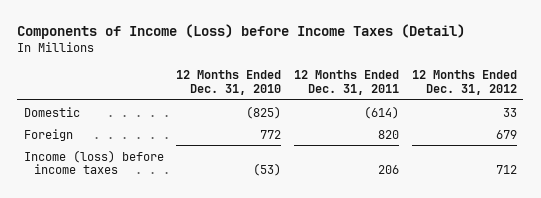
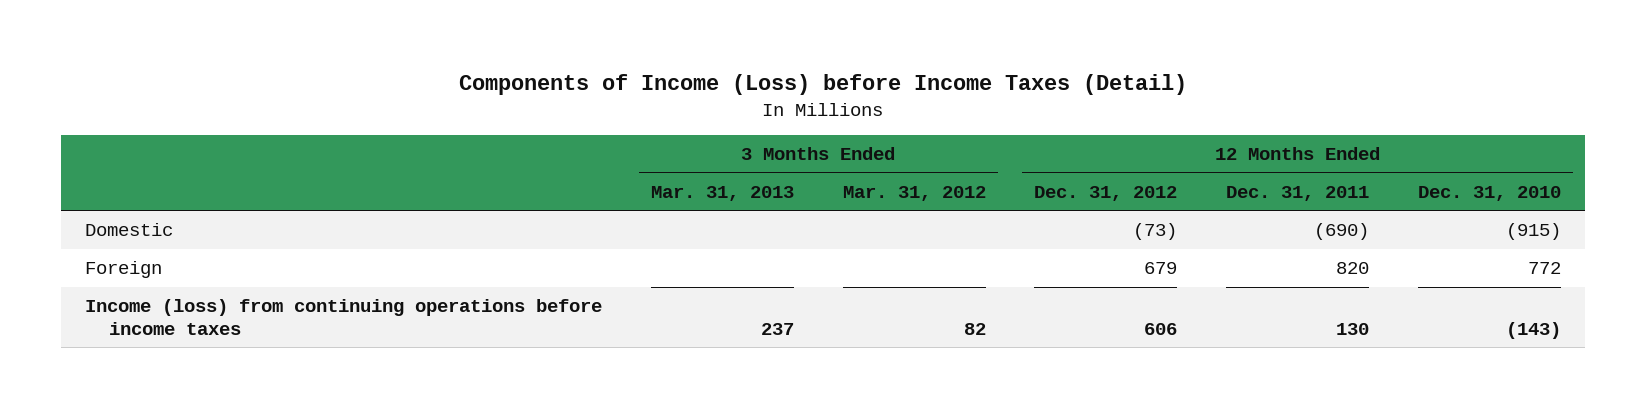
- | 12 Months Ended Dec. 31, 2010 | 12 Months Ended Dec. 31, 2011 | 12 Months Ended Dec. 31, 2012
+ | 3 Months Ended Mar. 31, 2013 | 3 Months Ended Mar. 31, 2012 | 12 Months Ended Dec. 31, 2012 | 12 Months Ended Dec. 31, 2011 | 12 Months Ended Dec. 31, 2010
- Domestic | (825) | (614) | 33
+ Domestic | | | (73) | (690) | (915)
- Income (loss) before income taxes | (53) | 206 | 712
+ Income (loss) from continuing operations before income taxes | 237 | 82 | 606 | 130 | (143)

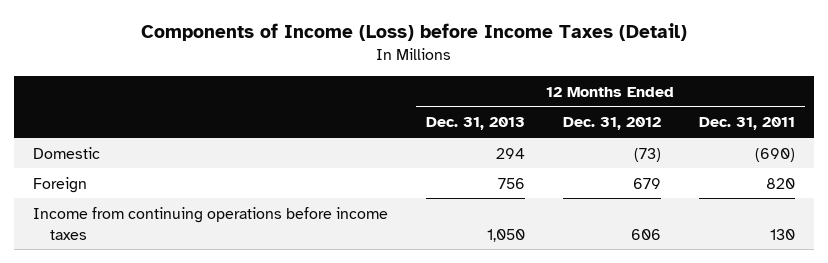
- | 3 Months Ended Mar. 31, 2013 | 3 Months Ended Mar. 31, 2012 | 12 Months Ended Dec. 31, 2012 | 12 Months Ended Dec. 31, 2011 | 12 Months Ended Dec. 31, 2010
+ | 12 Months Ended Dec. 31, 2013 | 12 Months Ended Dec. 31, 2012 | 12 Months Ended Dec. 31, 2011
- Income (loss) from continuing operations before income taxes | 237 | 82 | 606 | 130 | (143)
+ Income from continuing operations before income taxes | 1,050 | 606 | 130

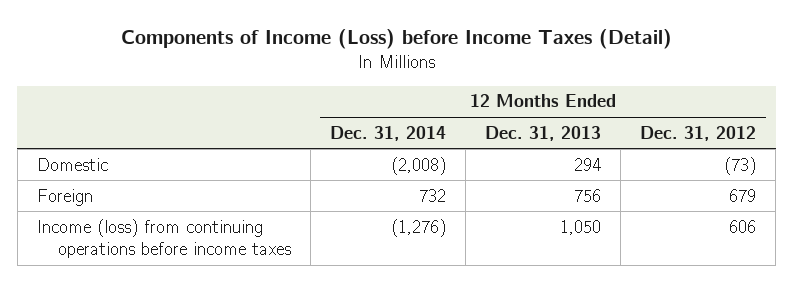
- | 12 Months Ended Dec. 31, 2013 | 12 Months Ended Dec. 31, 2012 | 12 Months Ended Dec. 31, 2011
+ | 12 Months Ended Dec. 31, 2014 | 12 Months Ended Dec. 31, 2013 | 12 Months Ended Dec. 31, 2012
- Income from continuing operations before income taxes | 1,050 | 606 | 130
+ Income (loss) from continuing operations before income taxes | (1,276) | 1,050 | 606

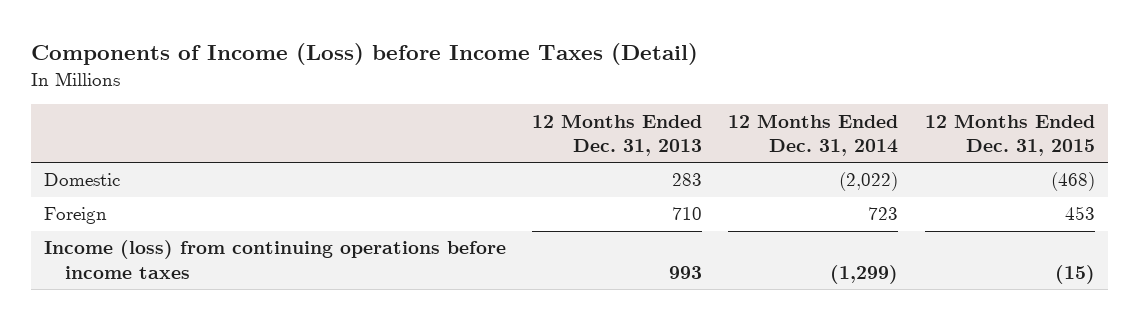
- | 12 Months Ended Dec. 31, 2014 | 12 Months Ended Dec. 31, 2013 | 12 Months Ended Dec. 31, 2012
+ | 12 Months Ended Dec. 31, 2013 | 12 Months Ended Dec. 31, 2014 | 12 Months Ended Dec. 31, 2015
- Domestic | (2,008) | 294 | (73)
- Foreign | 732 | 756 | 679
- Income (loss) from continuing operations before income taxes | (1,276) | 1,050 | 606
+ Domestic | 283 | (2,022) | (468)
+ Foreign | 710 | 723 | 453
+ Income (loss) from continuing operations before income taxes | 993 | (1,299) | (15)

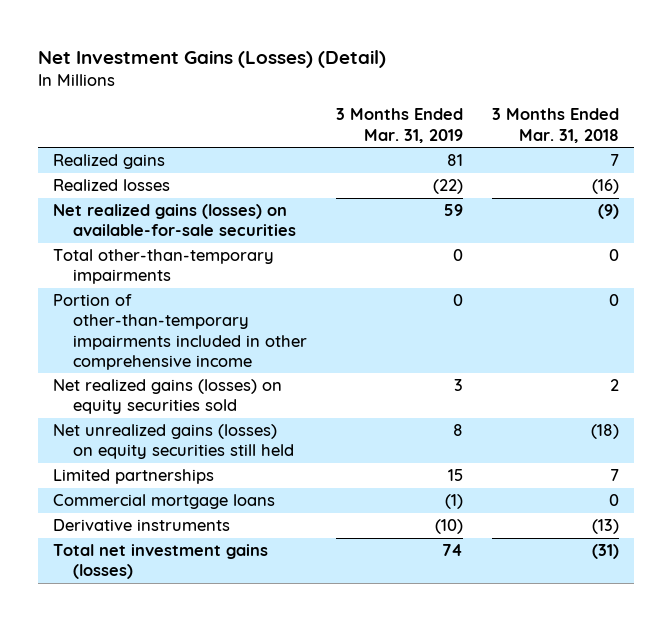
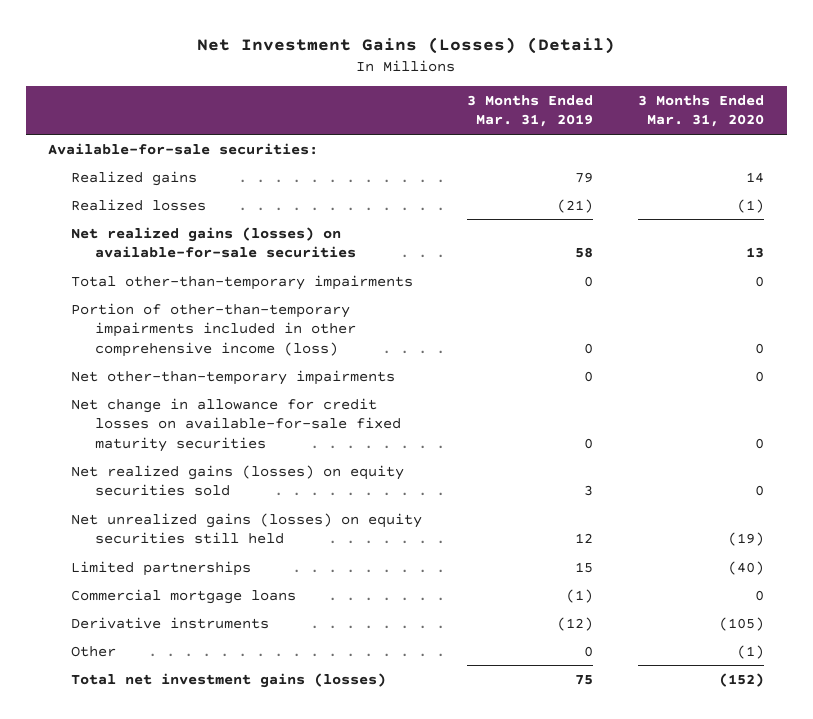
- | 3 Months Ended Mar. 31, 2019 | 3 Months Ended Mar. 31, 2018
+ | 3 Months Ended Mar. 31, 2019 | 3 Months Ended Mar. 31, 2020
- Realized gains | 81 | 7
- Realized losses | (22) | (16)
- Net realized gains (losses) on available-for-sale securities | 59 | (9)
+ Available-for-sale securities:
+ Realized gains | 79 | 14
+ Realized losses | (21) | (1)
+ Net realized gains (losses) on available-for-sale securities | 58 | 13
- Portion of other-than-temporary impairments included in other comprehensive income | 0 | 0
+ Portion of other-than-temporary impairments included in other comprehensive income (loss) | 0 | 0
+ Net other-than-temporary impairments | 0 | 0
+ Net change in allowance for credit losses on available-for-sale fixed maturity securities | 0 | 0
- Net unrealized gains (losses) on equity securities still held | 8 | (18)
+ Net unrealized gains (losses) on equity securities still held | 12 | (19)
- Derivative instruments | (10) | (13)
- Total net investment gains (losses) | 74 | (31)
+ Derivative instruments | (12) | (105)
+ Other | 0 | (1)
+ Total net investment gains (losses) | 75 | (152)

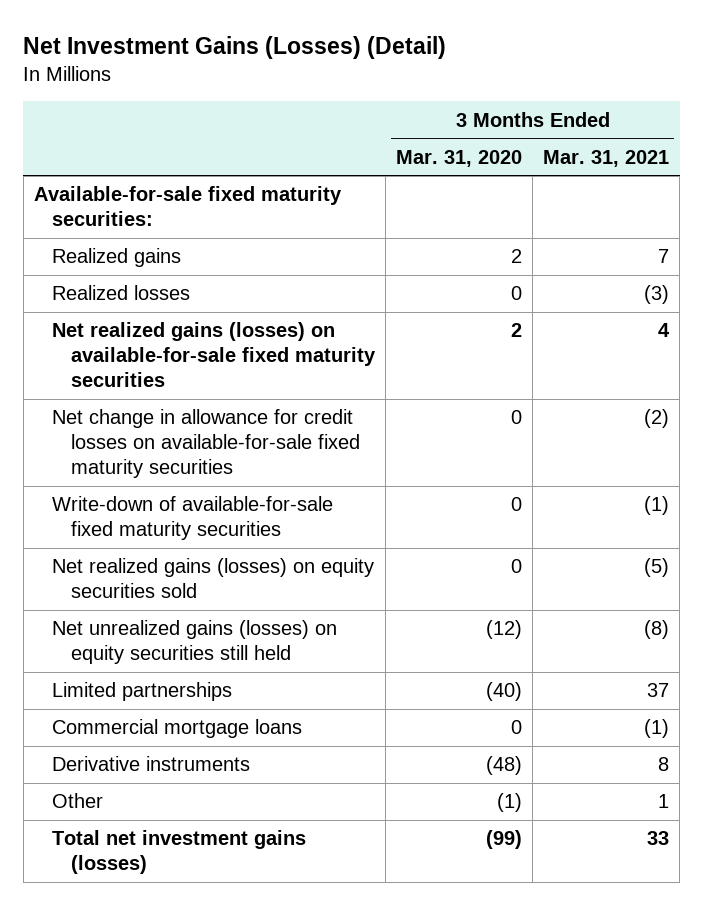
- | 3 Months Ended Mar. 31, 2019 | 3 Months Ended Mar. 31, 2020
+ | 3 Months Ended Mar. 31, 2020 | 3 Months Ended Mar. 31, 2021
- Available-for-sale securities:
- Realized gains | 79 | 14
- Realized losses | (21) | (1)
- Net realized gains (losses) on available-for-sale securities | 58 | 13
- Total other-than-temporary impairments | 0 | 0
- Portion of other-than-temporary impairments included in other comprehensive income (loss) | 0 | 0
- Net other-than-temporary impairments | 0 | 0
+ Available-for-sale fixed maturity securities:
+ Realized gains | 2 | 7
+ Realized losses | 0 | (3)
+ Net realized gains (losses) on available-for-sale fixed maturity securities | 2 | 4
+ Write-down of available-for-sale fixed maturity securities | 0 | (1)
- Net unrealized gains (losses) on equity securities still held | 12 | (19)
+ Net unrealized gains (losses) on equity securities still held | (12) | (8)
- Derivative instruments | (12) | (105)
+ Derivative instruments | (48) | 8
- Total net investment gains (losses) | 75 | (152)
+ Total net investment gains (losses) | (99) | 33

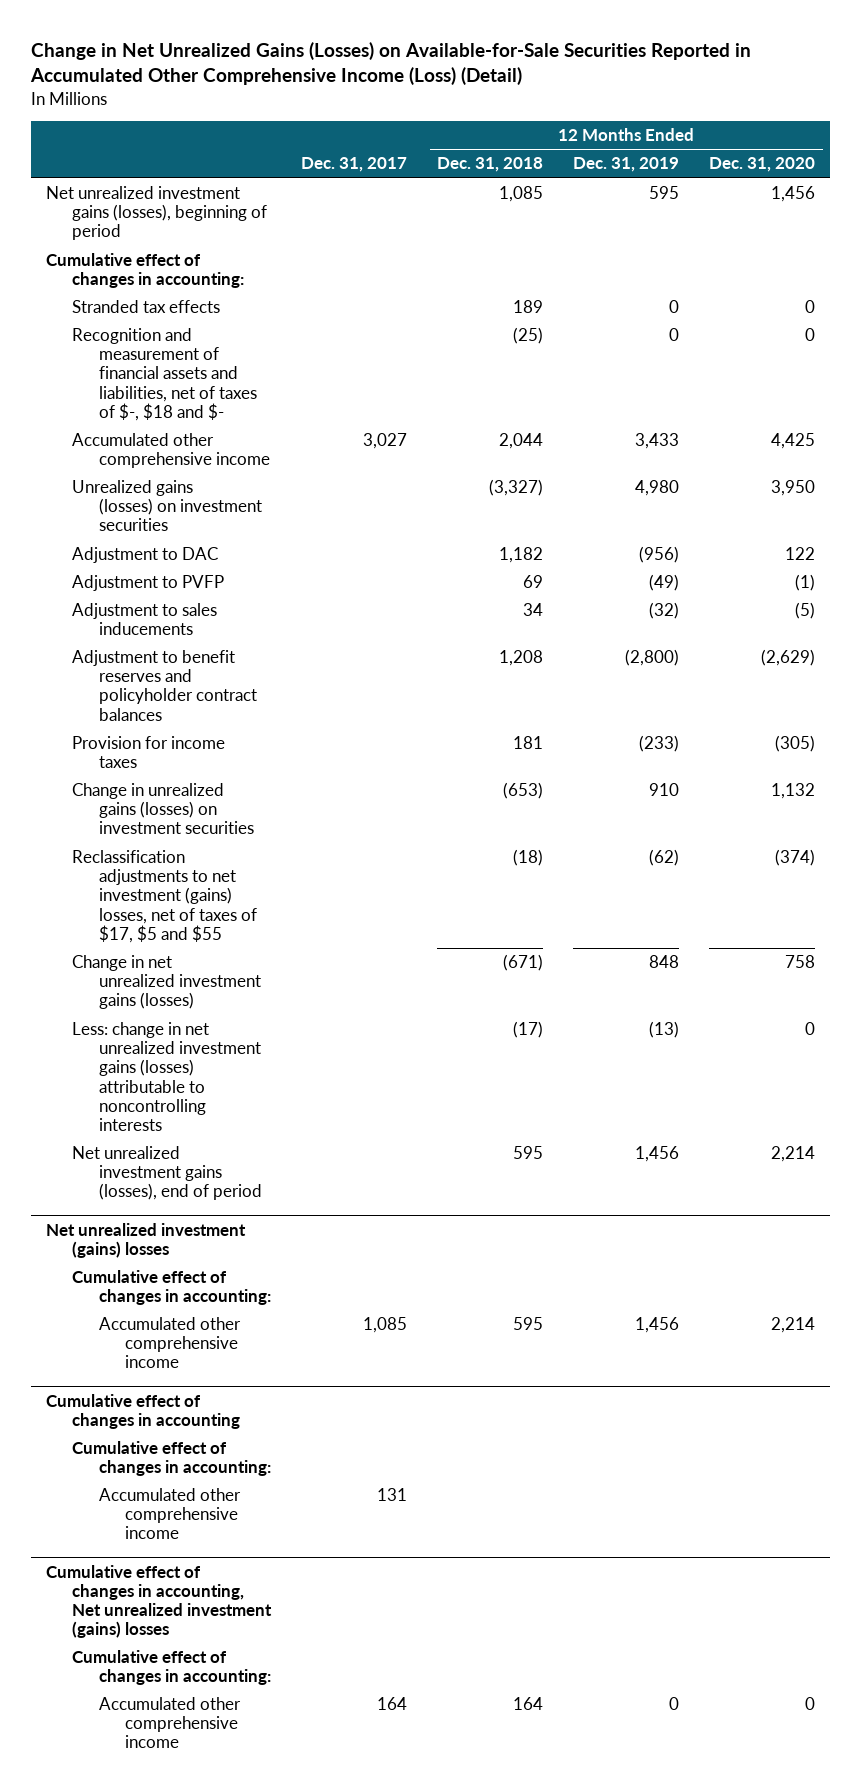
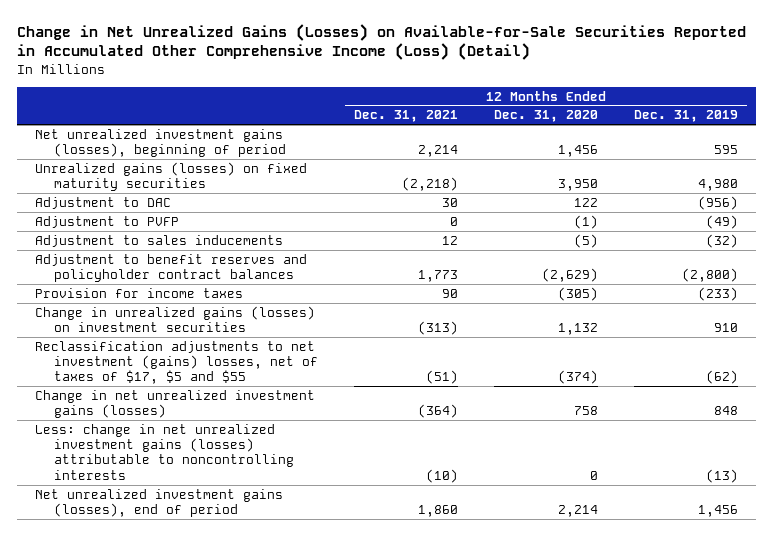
- | Dec. 31, 2017 | 12 Months Ended Dec. 31, 2018 | 12 Months Ended Dec. 31, 2019 | 12 Months Ended Dec. 31, 2020
+ | 12 Months Ended Dec. 31, 2021 | 12 Months Ended Dec. 31, 2020 | 12 Months Ended Dec. 31, 2019
- Cumulative effect of changes in accounting:
- Stranded tax effects | | 189 | 0 | 0
- Recognition and measurement of financial assets and liabilities, net of taxes of $-, $18 and $- | | (25) | 0 | 0
- Accumulated other comprehensive income | 3,027 | 2,044 | 3,433 | 4,425
- Unrealized gains (losses) on investment securities | | (3,327) | 4,980 | 3,950
+ Unrealized gains (losses) on fixed maturity securities | (2,218) | 3,950 | 4,980
- Net unrealized investment (gains) losses
- Cumulative effect of changes in accounting:
- Accumulated other comprehensive income | 1,085 | 595 | 1,456 | 2,214
- Cumulative effect of changes in accounting
- Cumulative effect of changes in accounting:
- Accumulated other comprehensive income | 131 | | |
- Cumulative effect of changes in accounting, Net unrealized investment (gains) losses
- Cumulative effect of changes in accounting:
- Accumulated other comprehensive income | 164 | 164 | 0 | 0

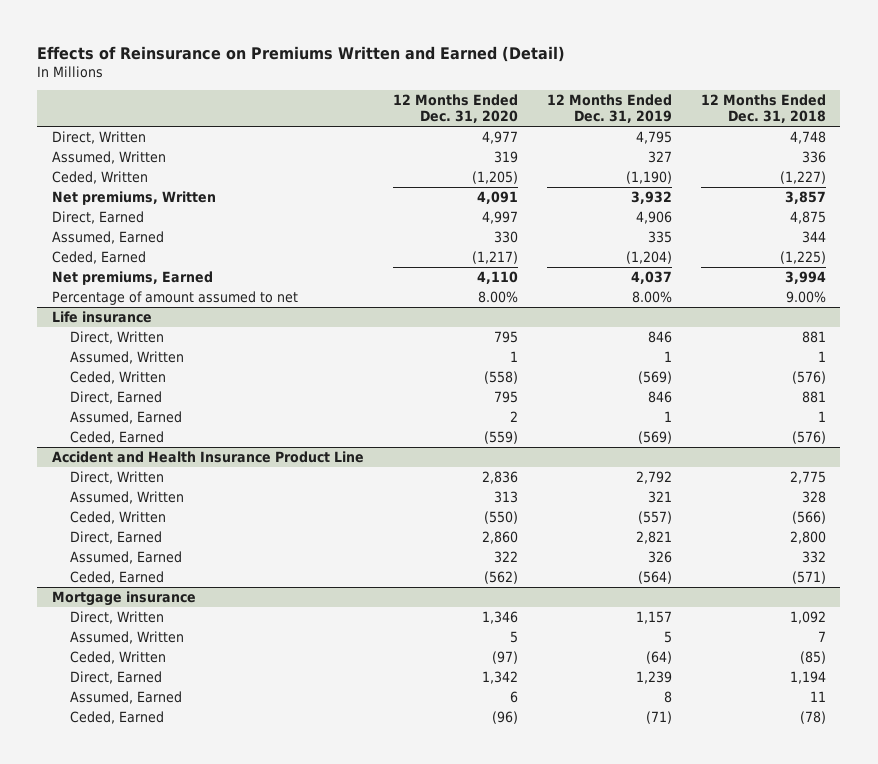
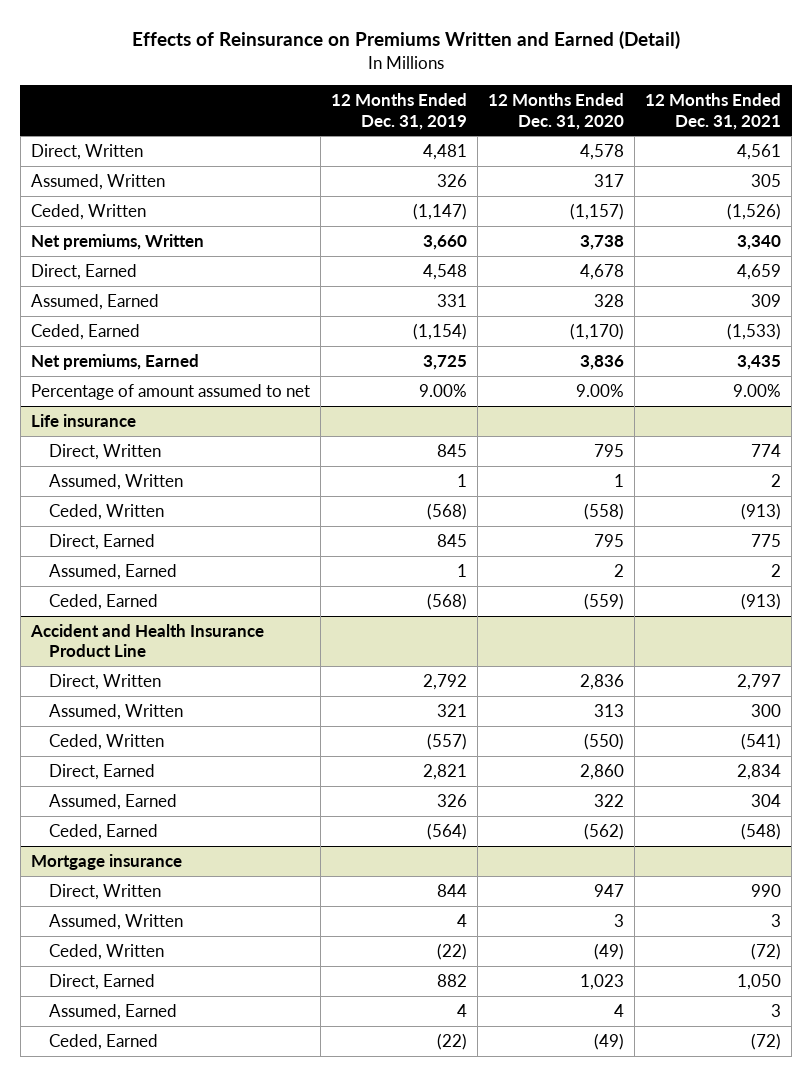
- | 12 Months Ended Dec. 31, 2020 | 12 Months Ended Dec. 31, 2019 | 12 Months Ended Dec. 31, 2018
+ | 12 Months Ended Dec. 31, 2019 | 12 Months Ended Dec. 31, 2020 | 12 Months Ended Dec. 31, 2021
- Direct, Written | 4,977 | 4,795 | 4,748
- Assumed, Written | 319 | 327 | 336
- Ceded, Written | (1,205) | (1,190) | (1,227)
- Net premiums, Written | 4,091 | 3,932 | 3,857
- Direct, Earned | 4,997 | 4,906 | 4,875
- Assumed, Earned | 330 | 335 | 344
- Ceded, Earned | (1,217) | (1,204) | (1,225)
- Net premiums, Earned | 4,110 | 4,037 | 3,994
- Percentage of amount assumed to net | 8.00% | 8.00% | 9.00%
+ Direct, Written | 4,481 | 4,578 | 4,561
+ Assumed, Written | 326 | 317 | 305
+ Ceded, Written | (1,147) | (1,157) | (1,526)
+ Net premiums, Written | 3,660 | 3,738 | 3,340
+ Direct, Earned | 4,548 | 4,678 | 4,659
+ Assumed, Earned | 331 | 328 | 309
+ Ceded, Earned | (1,154) | (1,170) | (1,533)
+ Net premiums, Earned | 3,725 | 3,836 | 3,435
+ Percentage of amount assumed to net | 9.00% | 9.00% | 9.00%
@ Life insurance
- Direct, Written | 795 | 846 | 881
+ Direct, Written | 845 | 795 | 774
- Ceded, Written | (558) | (569) | (576)
- Direct, Earned | 795 | 846 | 881
+ Ceded, Written | (568) | (558) | (913)
+ Direct, Earned | 845 | 795 | 775
- Ceded, Earned | (559) | (569) | (576)
+ Ceded, Earned | (568) | (559) | (913)
@ Mortgage insurance
- Direct, Written | 1,346 | 1,157 | 1,092
- Assumed, Written | 5 | 5 | 7
- Ceded, Written | (97) | (64) | (85)
- Direct, Earned | 1,342 | 1,239 | 1,194
- Assumed, Earned | 6 | 8 | 11
- Ceded, Earned | (96) | (71) | (78)
+ Direct, Written | 844 | 947 | 990
+ Assumed, Written | 4 | 3 | 3
+ Ceded, Written | (22) | (49) | (72)
+ Direct, Earned | 882 | 1,023 | 1,050
+ Assumed, Earned | 4 | 4 | 3
+ Ceded, Earned | (22) | (49) | (72)

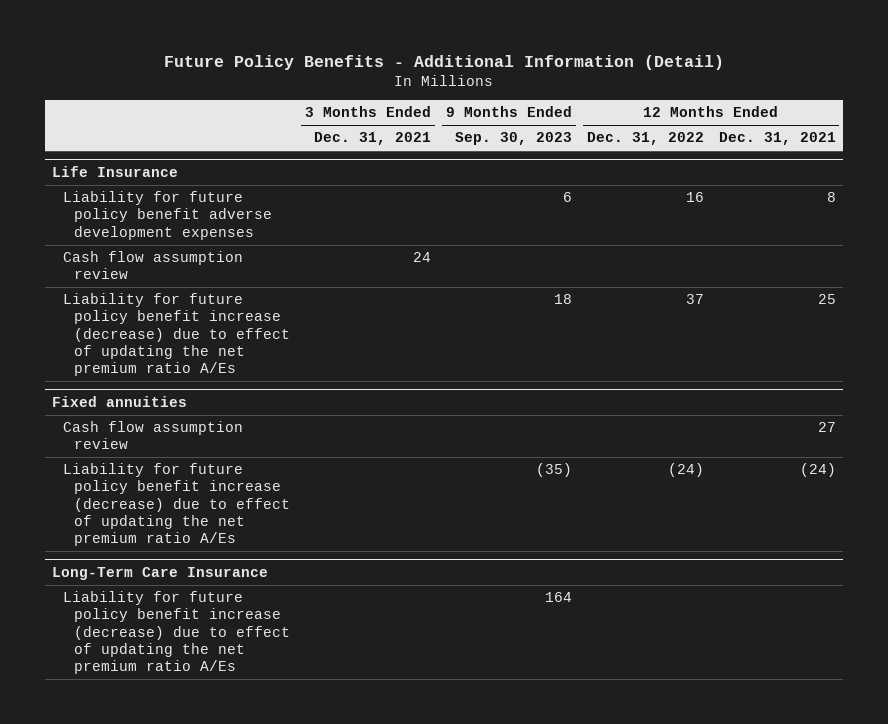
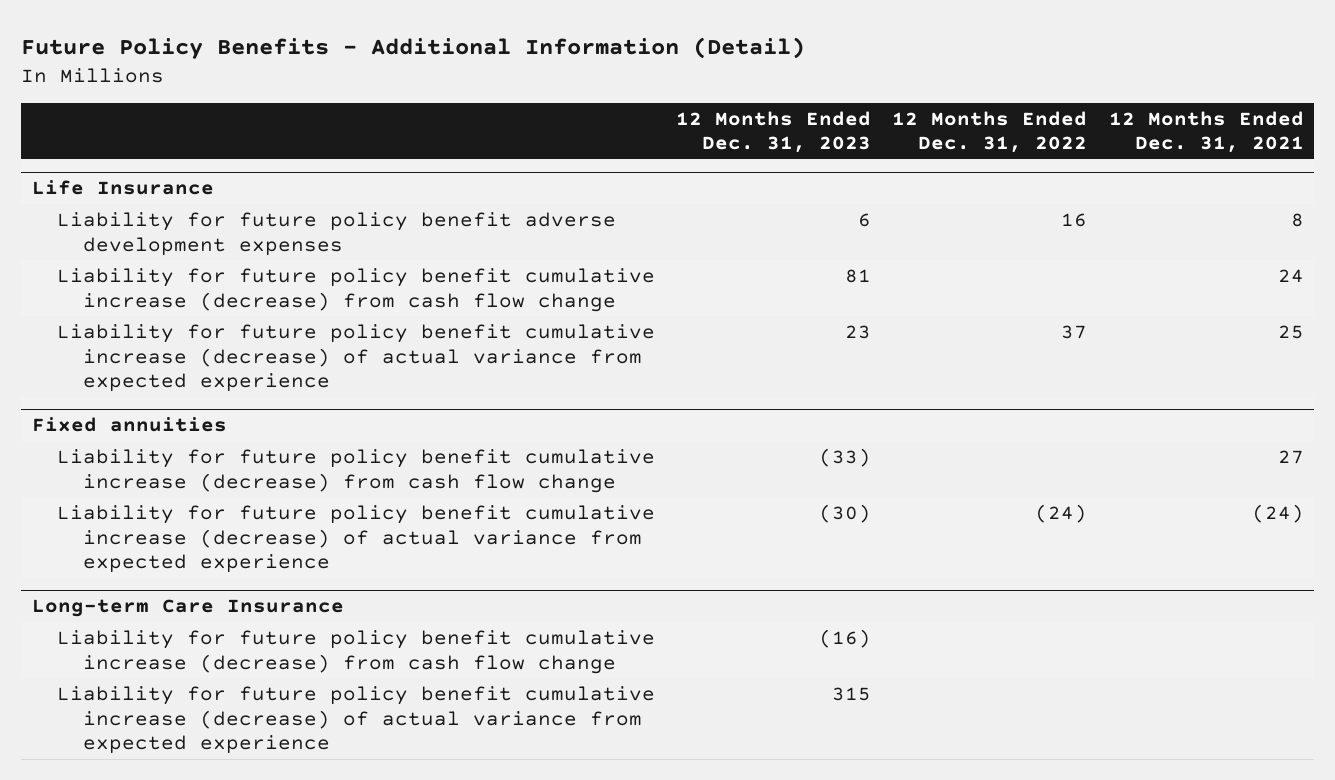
- | 3 Months Ended Dec. 31, 2021 | 9 Months Ended Sep. 30, 2023 | 12 Months Ended Dec. 31, 2022 | 12 Months Ended Dec. 31, 2021
+ | 12 Months Ended Dec. 31, 2023 | 12 Months Ended Dec. 31, 2022 | 12 Months Ended Dec. 31, 2021
@ Life Insurance
- Cash flow assumption review | 24 | | |
- Liability for future policy benefit increase (decrease) due to effect of updating the net premium ratio A/Es | | 18 | 37 | 25
+ Liability for future policy benefit cumulative increase (decrease) from cash flow change | 81 | | 24
+ Liability for future policy benefit cumulative increase (decrease) of actual variance from expected experience | 23 | 37 | 25
@ Fixed annuities
- Cash flow assumption review | | | | 27
- Liability for future policy benefit increase (decrease) due to effect of updating the net premium ratio A/Es | | (35) | (24) | (24)
- Long-Term Care Insurance
- Liability for future policy benefit increase (decrease) due to effect of updating the net premium ratio A/Es | | 164 | |
@ Fixed annuities
+ Liability for future policy benefit cumulative increase (decrease) from cash flow change | (33) | | 27
+ Liability for future policy benefit cumulative increase (decrease) of actual variance from expected experience | (30) | (24) | (24)
+ Long-term Care Insurance
+ Liability for future policy benefit cumulative increase (decrease) from cash flow change | (16) | |
+ Liability for future policy benefit cumulative increase (decrease) of actual variance from expected experience | 315 | |

